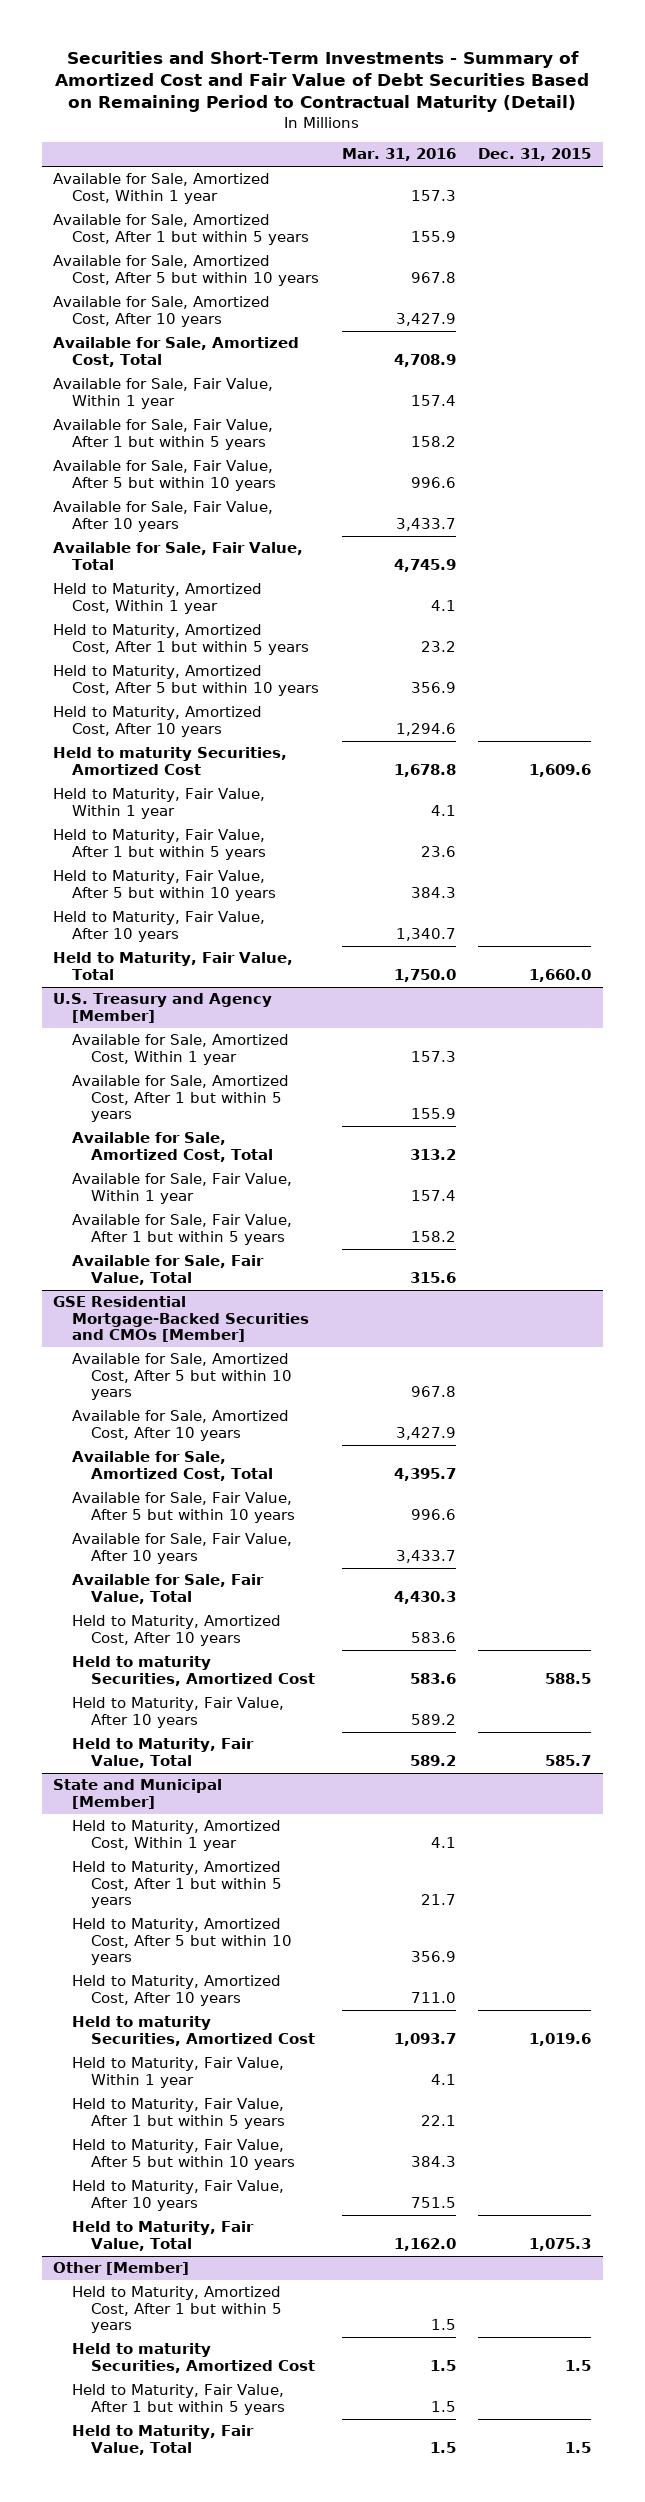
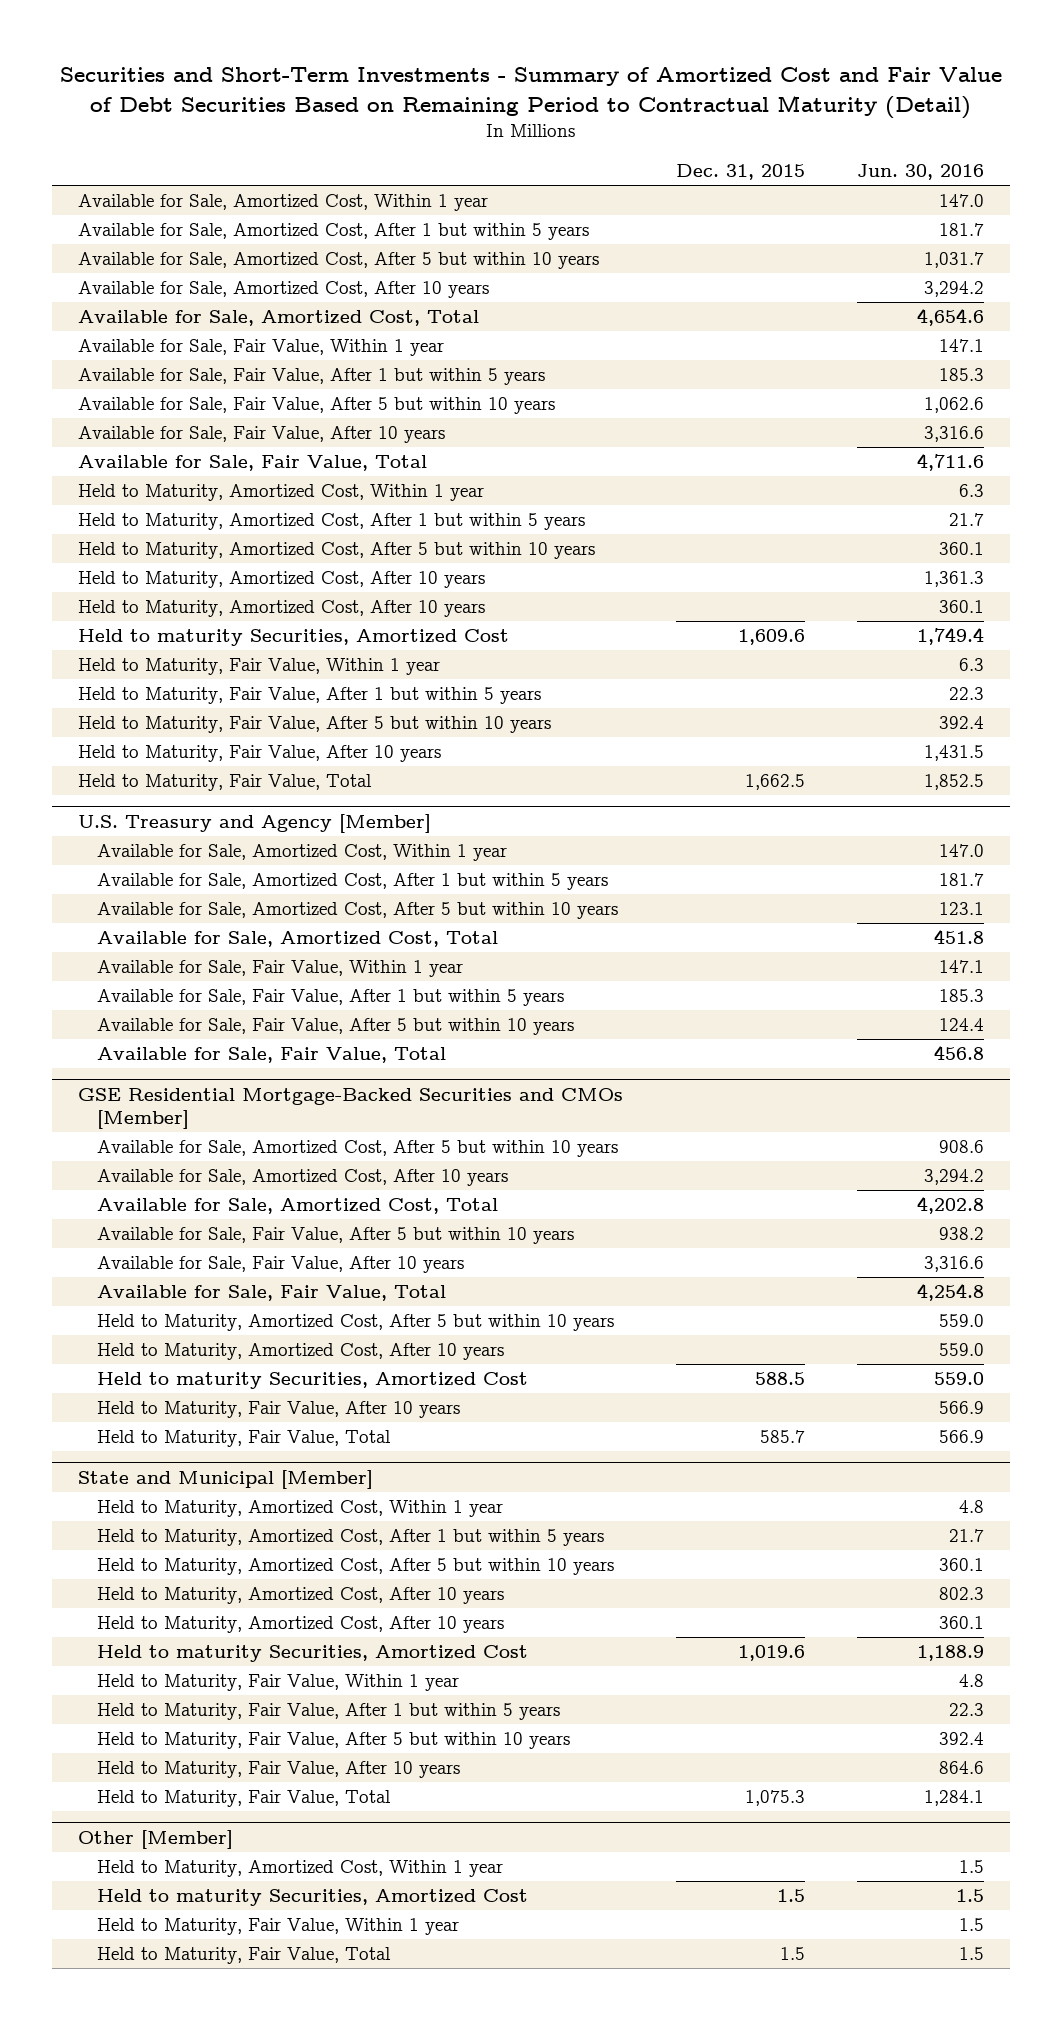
- | Mar. 31, 2016 | Dec. 31, 2015
+ | Dec. 31, 2015 | Jun. 30, 2016
+ Held to Maturity, Amortized Cost, After 10 years | | 360.1
- Held to Maturity, Fair Value, Total | 1,750.0 | 1,660.0
+ Held to Maturity, Fair Value, Total | 1,662.5 | 1,852.5
@ U.S. Treasury and Agency [Member]
+ Available for Sale, Amortized Cost, After 5 but within 10 years | | 123.1
+ Available for Sale, Fair Value, After 5 but within 10 years | | 124.4
@ GSE Residential Mortgage-Backed Securities and CMOs [Member]
+ Held to Maturity, Amortized Cost, After 5 but within 10 years | | 559.0
@ State and Municipal [Member]
+ Held to Maturity, Amortized Cost, After 10 years | | 360.1
@ Other [Member]
- Held to Maturity, Amortized Cost, After 1 but within 5 years | 1.5 |
+ Held to Maturity, Amortized Cost, Within 1 year | | 1.5
- Held to Maturity, Fair Value, After 1 but within 5 years | 1.5 |
+ Held to Maturity, Fair Value, Within 1 year | | 1.5

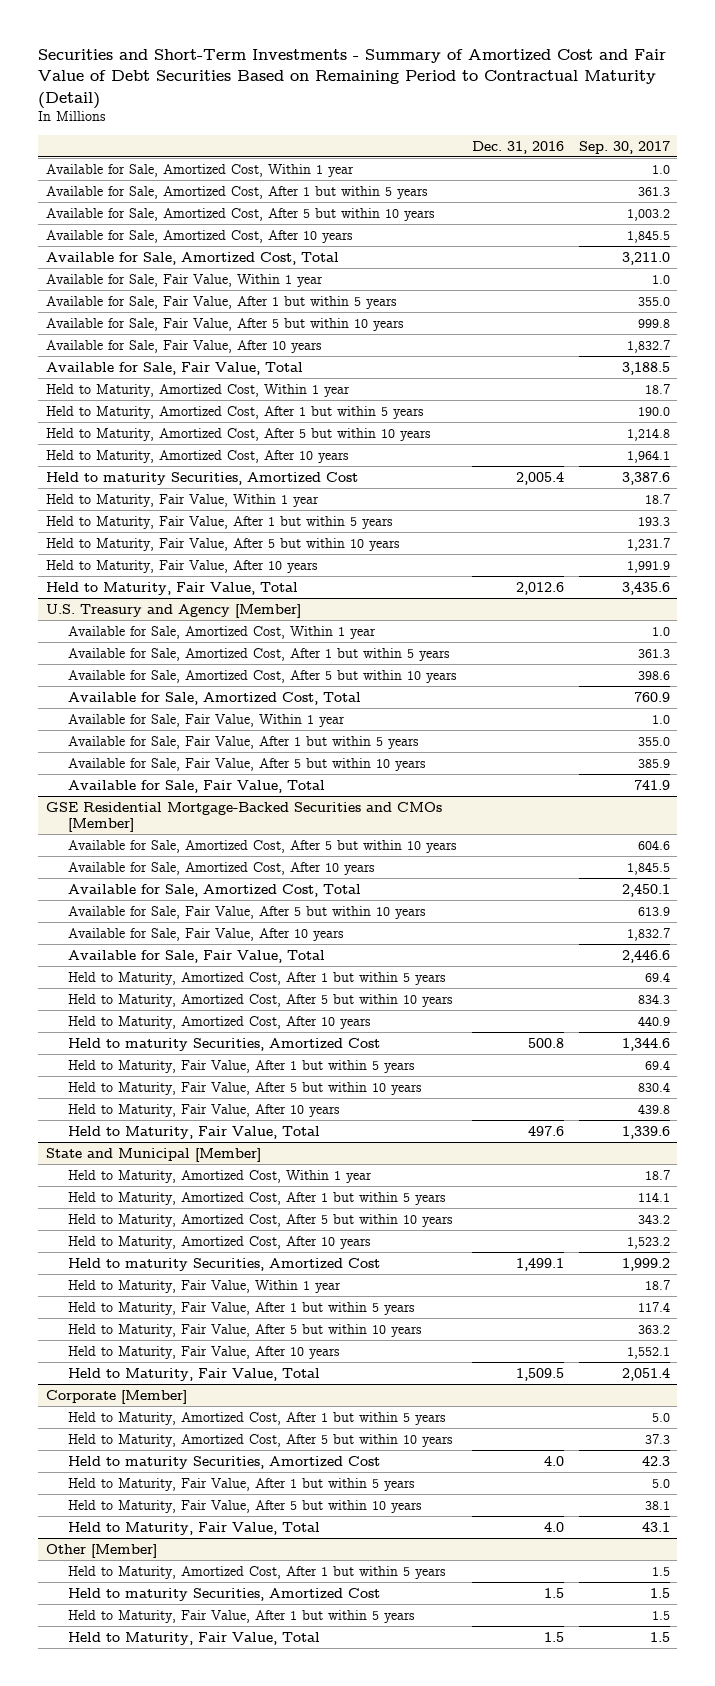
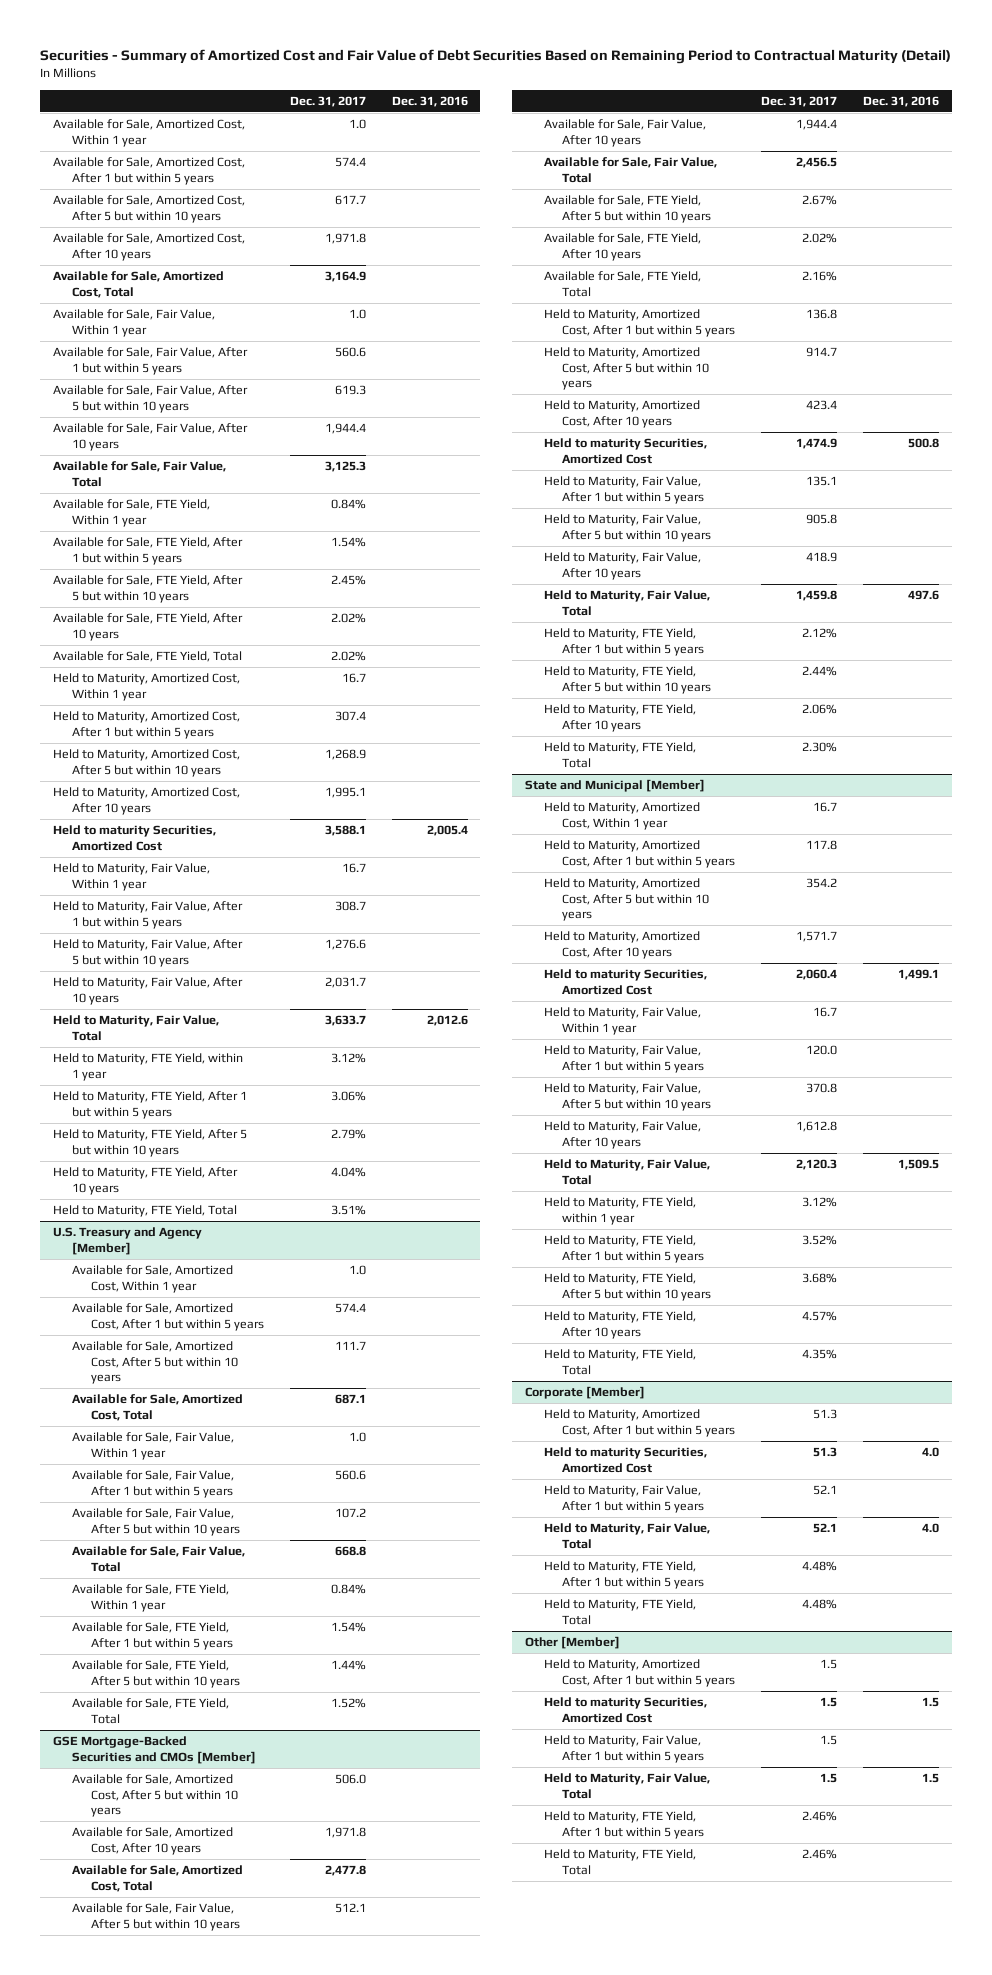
- Securities and Short-Term Investments - Summary of Amortized Cost and Fair Value of Debt Securities Based on Remaining Period to Contractual Maturity (Detail)
+ Securities - Summary of Amortized Cost and Fair Value of Debt Securities Based on Remaining Period to Contractual Maturity (Detail)
- | Dec. 31, 2016 | Sep. 30, 2017
+ | Dec. 31, 2017 | Dec. 31, 2016
+ Available for Sale, FTE Yield, Within 1 year | 0.84% |
+ Available for Sale, FTE Yield, After 1 but within 5 years | 1.54% |
+ Available for Sale, FTE Yield, After 5 but within 10 years | 2.45% |
+ Available for Sale, FTE Yield, After 10 years | 2.02% |
+ Available for Sale, FTE Yield, Total | 2.02% |
+ Held to Maturity, FTE Yield, within 1 year | 3.12% |
+ Held to Maturity, FTE Yield, After 1 but within 5 years | 3.06% |
+ Held to Maturity, FTE Yield, After 5 but within 10 years | 2.79% |
+ Held to Maturity, FTE Yield, After 10 years | 4.04% |
+ Held to Maturity, FTE Yield, Total | 3.51% |
- GSE Residential Mortgage-Backed Securities and CMOs [Member]
@ U.S. Treasury and Agency [Member]
+ Available for Sale, FTE Yield, Within 1 year | 0.84% |
+ Available for Sale, FTE Yield, After 1 but within 5 years | 1.54% |
+ Available for Sale, FTE Yield, After 5 but within 10 years | 1.44% |
+ Available for Sale, FTE Yield, Total | 1.52% |
+ GSE Mortgage-Backed Securities and CMOs [Member]
+ Available for Sale, FTE Yield, After 5 but within 10 years | 2.67% |
+ Available for Sale, FTE Yield, After 10 years | 2.02% |
+ Available for Sale, FTE Yield, Total | 2.16% |
+ Held to Maturity, FTE Yield, After 1 but within 5 years | 2.12% |
+ Held to Maturity, FTE Yield, After 5 but within 10 years | 2.44% |
+ Held to Maturity, FTE Yield, After 10 years | 2.06% |
+ Held to Maturity, FTE Yield, Total | 2.30% |
@ State and Municipal [Member]
+ Held to Maturity, FTE Yield, within 1 year | 3.12% |
+ Held to Maturity, FTE Yield, After 1 but within 5 years | 3.52% |
+ Held to Maturity, FTE Yield, After 5 but within 10 years | 3.68% |
+ Held to Maturity, FTE Yield, After 10 years | 4.57% |
+ Held to Maturity, FTE Yield, Total | 4.35% |
@ Corporate [Member]
- Held to Maturity, Amortized Cost, After 5 but within 10 years | | 37.3
- Held to Maturity, Fair Value, After 5 but within 10 years | | 38.1
+ Held to Maturity, FTE Yield, After 1 but within 5 years | 4.48% |
+ Held to Maturity, FTE Yield, Total | 4.48% |
@ Other [Member]
+ Held to Maturity, FTE Yield, After 1 but within 5 years | 2.46% |
+ Held to Maturity, FTE Yield, Total | 2.46% |

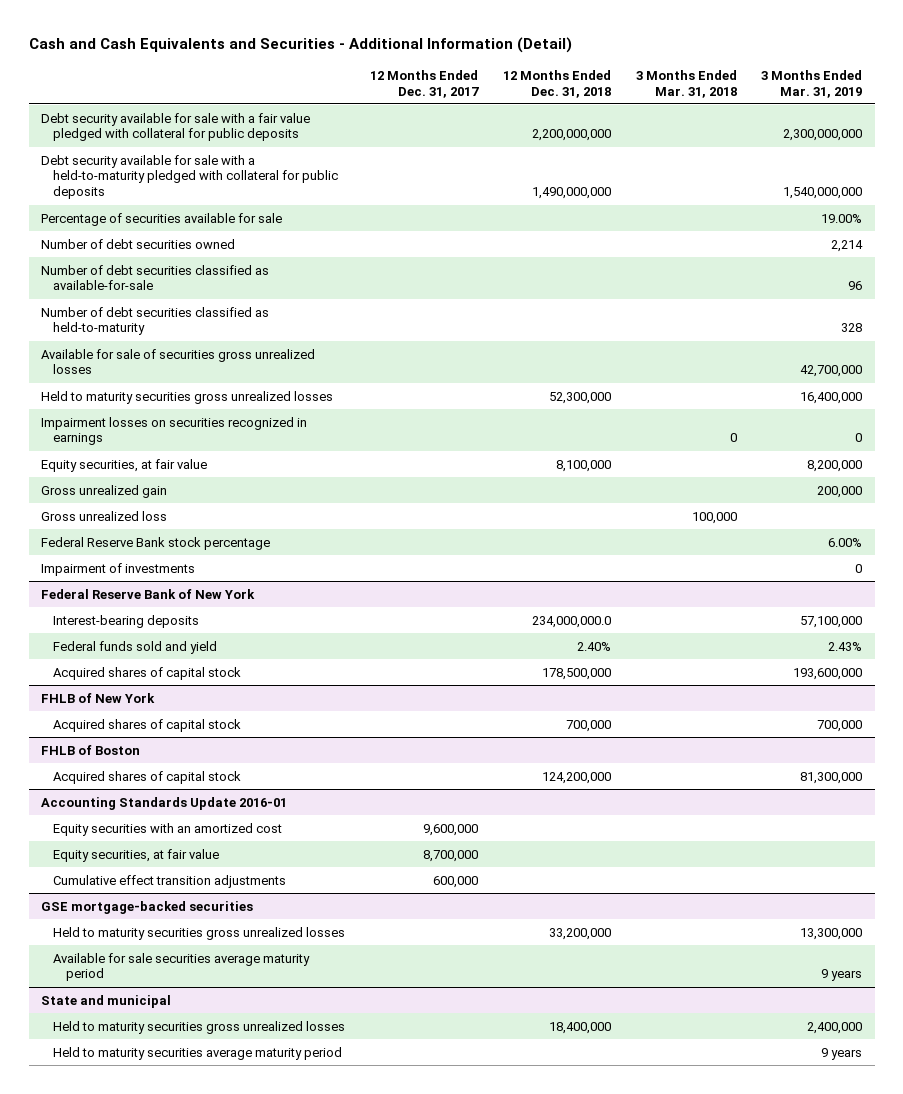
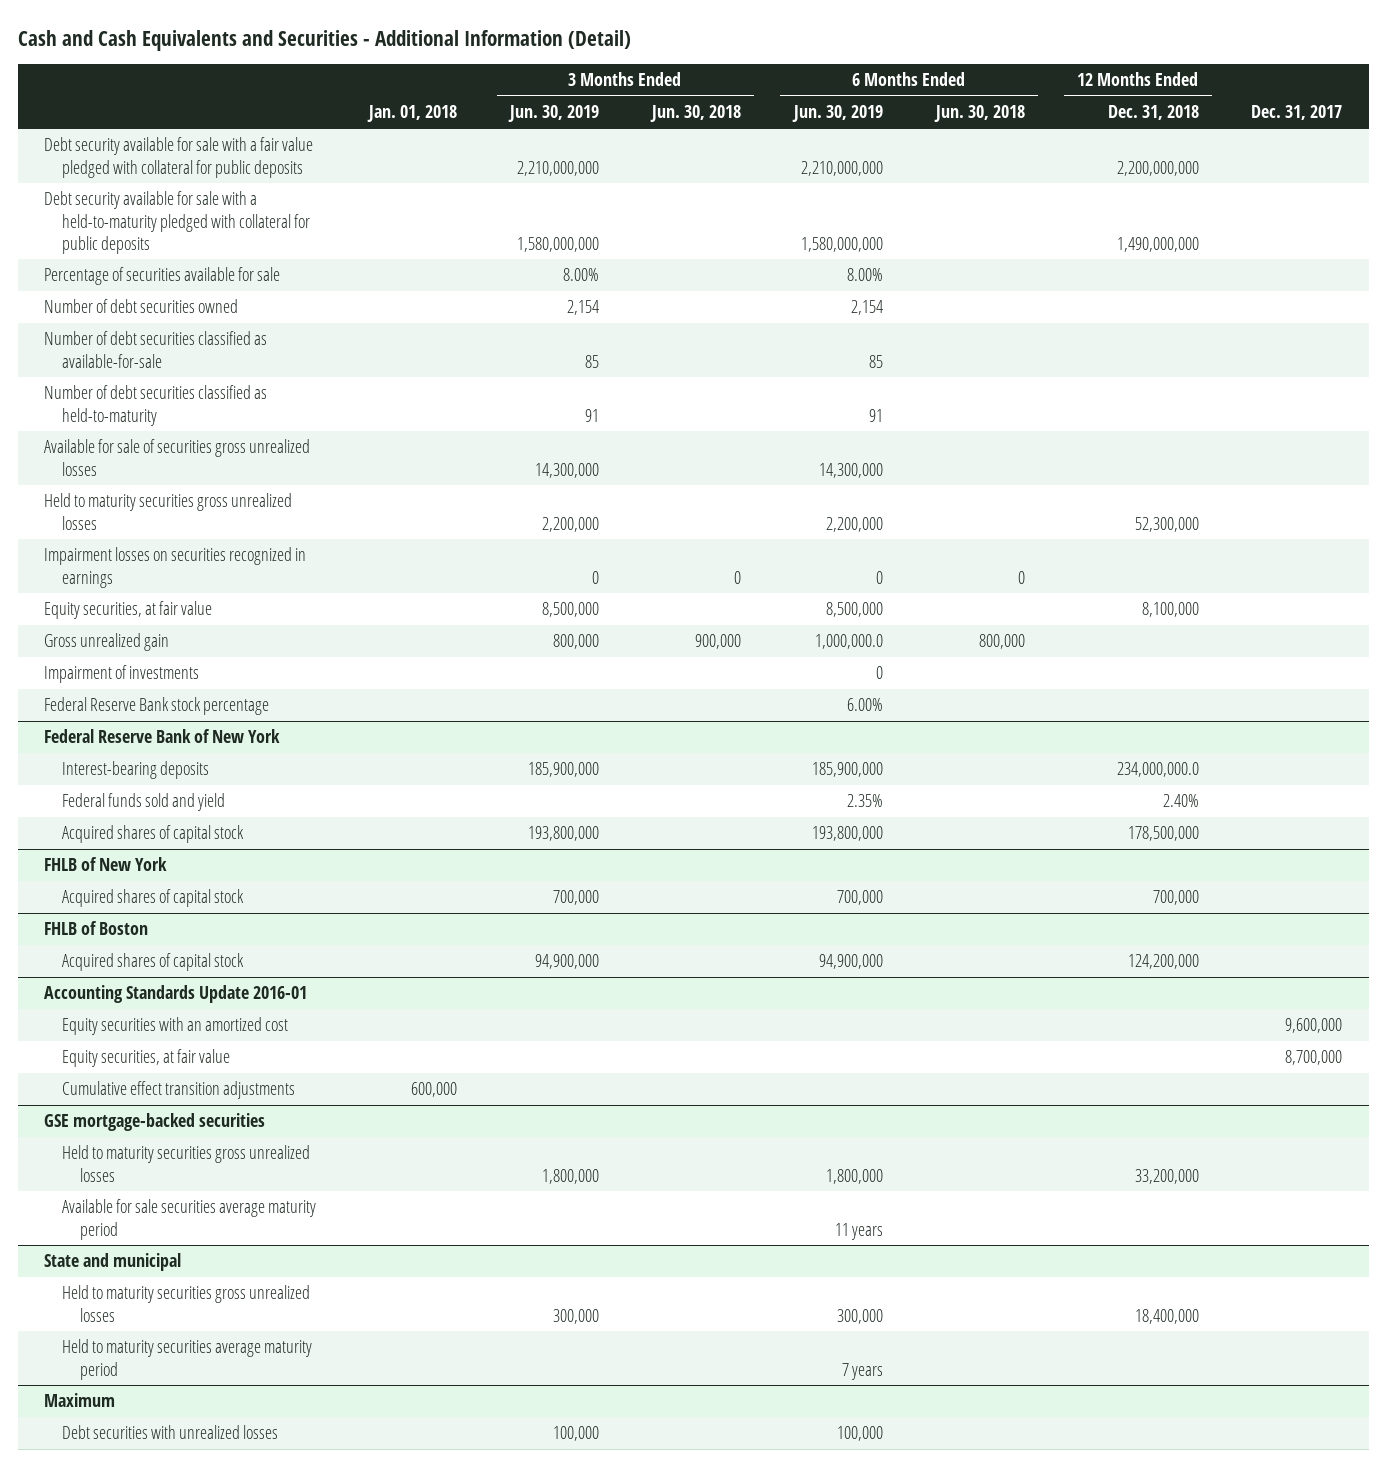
- | 12 Months Ended Dec. 31, 2017 | 12 Months Ended Dec. 31, 2018 | 3 Months Ended Mar. 31, 2018 | 3 Months Ended Mar. 31, 2019
+ | Jan. 01, 2018 | 3 Months Ended Jun. 30, 2019 | 3 Months Ended Jun. 30, 2018 | 6 Months Ended Jun. 30, 2019 | 6 Months Ended Jun. 30, 2018 | 12 Months Ended Dec. 31, 2018 | Dec. 31, 2017
- Gross unrealized loss | | | 100,000 |
moved down: Federal Reserve Bank stock percentage | | | | 6.00% | | |
+ Maximum
+ Debt securities with unrealized losses | | 100,000 | | 100,000 | | |

